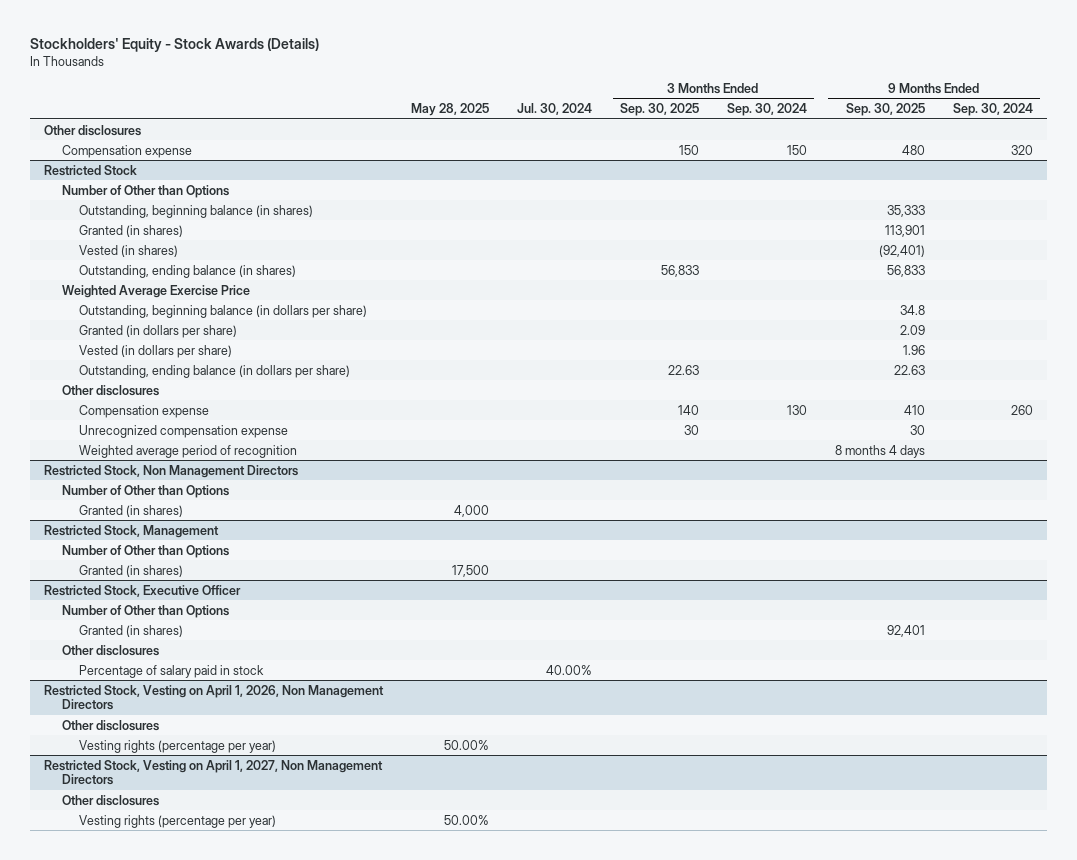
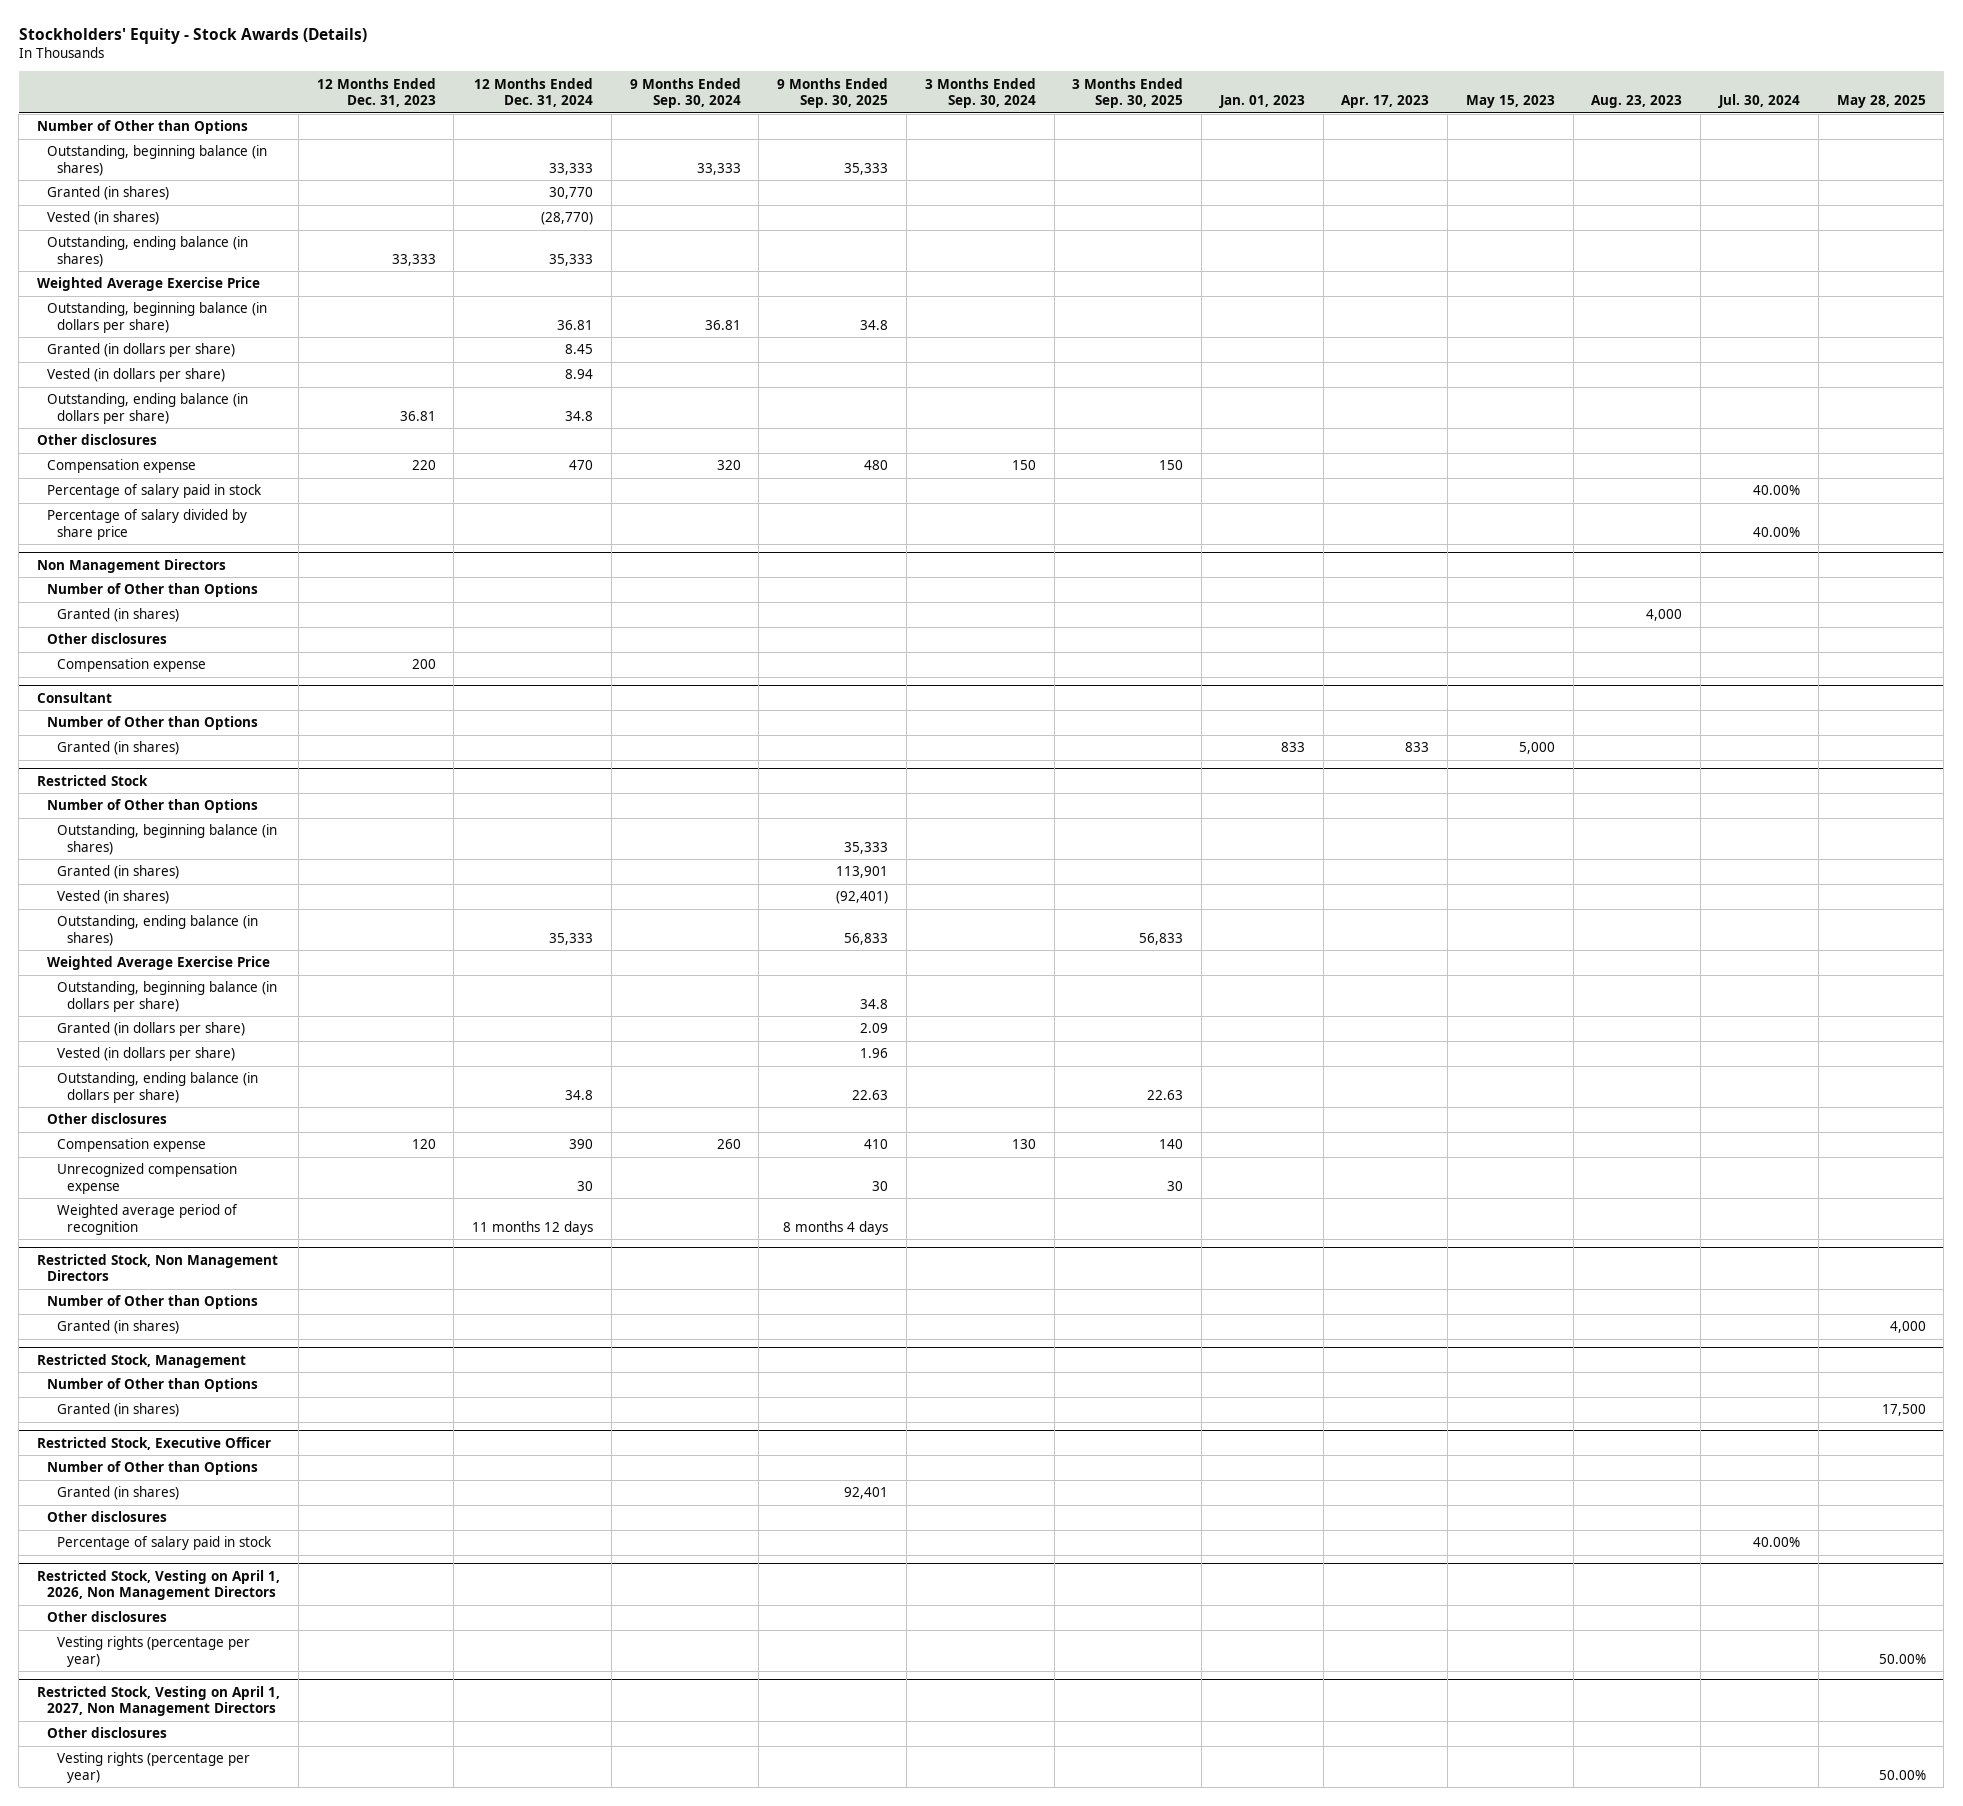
- | May 28, 2025 | Jul. 30, 2024 | 3 Months Ended Sep. 30, 2025 | 3 Months Ended Sep. 30, 2024 | 9 Months Ended Sep. 30, 2025 | 9 Months Ended Sep. 30, 2024
+ | 12 Months Ended Dec. 31, 2023 | 12 Months Ended Dec. 31, 2024 | 9 Months Ended Sep. 30, 2024 | 9 Months Ended Sep. 30, 2025 | 3 Months Ended Sep. 30, 2024 | 3 Months Ended Sep. 30, 2025 | Jan. 01, 2023 | Apr. 17, 2023 | May 15, 2023 | Aug. 23, 2023 | Jul. 30, 2024 | May 28, 2025
+ Number of Other than Options
+ Outstanding, beginning balance (in shares) | | 33,333 | 33,333 | 35,333 | | | | | | | |
+ Granted (in shares) | | 30,770 | | | | | | | | | |
+ Vested (in shares) | | (28,770) | | | | | | | | | |
+ Outstanding, ending balance (in shares) | 33,333 | 35,333 | | | | | | | | | |
+ Weighted Average Exercise Price
+ Outstanding, beginning balance (in dollars per share) | | 36.81 | 36.81 | 34.8 | | | | | | | |
+ Granted (in dollars per share) | | 8.45 | | | | | | | | | |
+ Vested (in dollars per share) | | 8.94 | | | | | | | | | |
+ Outstanding, ending balance (in dollars per share) | 36.81 | 34.8 | | | | | | | | | |
+ Percentage of salary paid in stock | | | | | | | | | | | 40.00% |
+ Percentage of salary divided by share price | | | | | | | | | | | 40.00% |
+ Non Management Directors
+ Number of Other than Options
+ Granted (in shares) | | | | | | | | | | 4,000 | |
+ Other disclosures
+ Compensation expense | 200 | | | | | | | | | | |
+ Consultant
+ Number of Other than Options
+ Granted (in shares) | | | | | | | 833 | 833 | 5,000 | | |

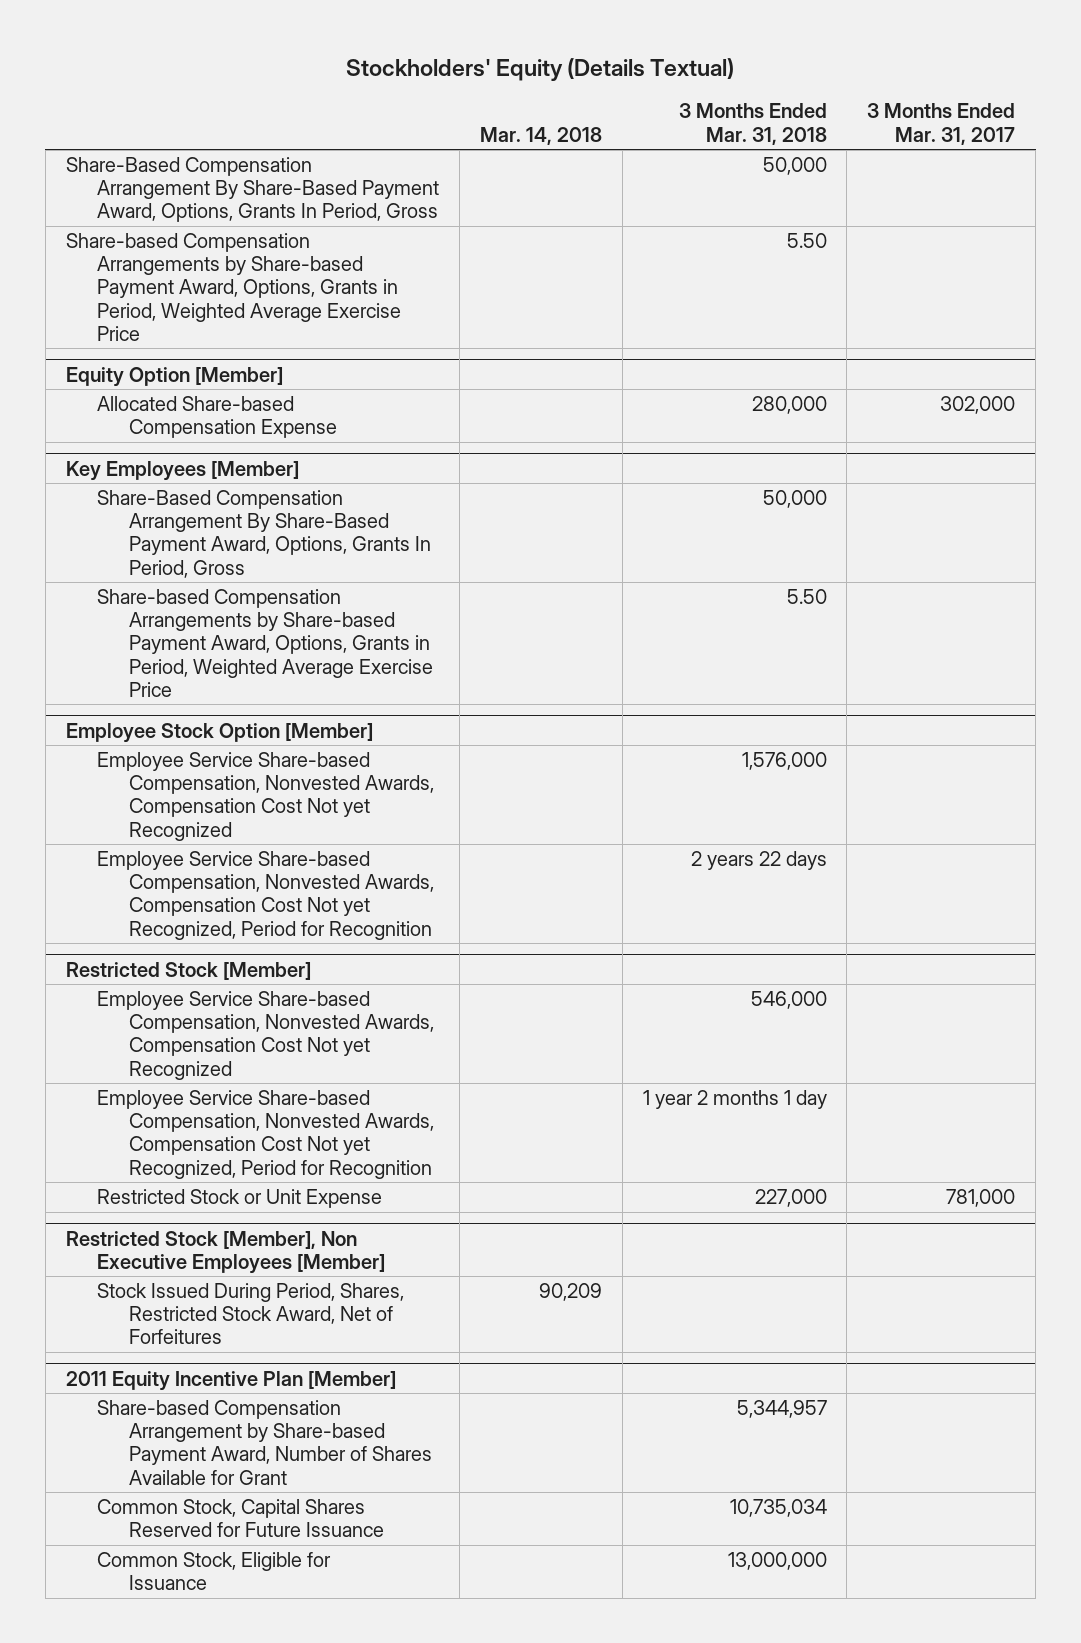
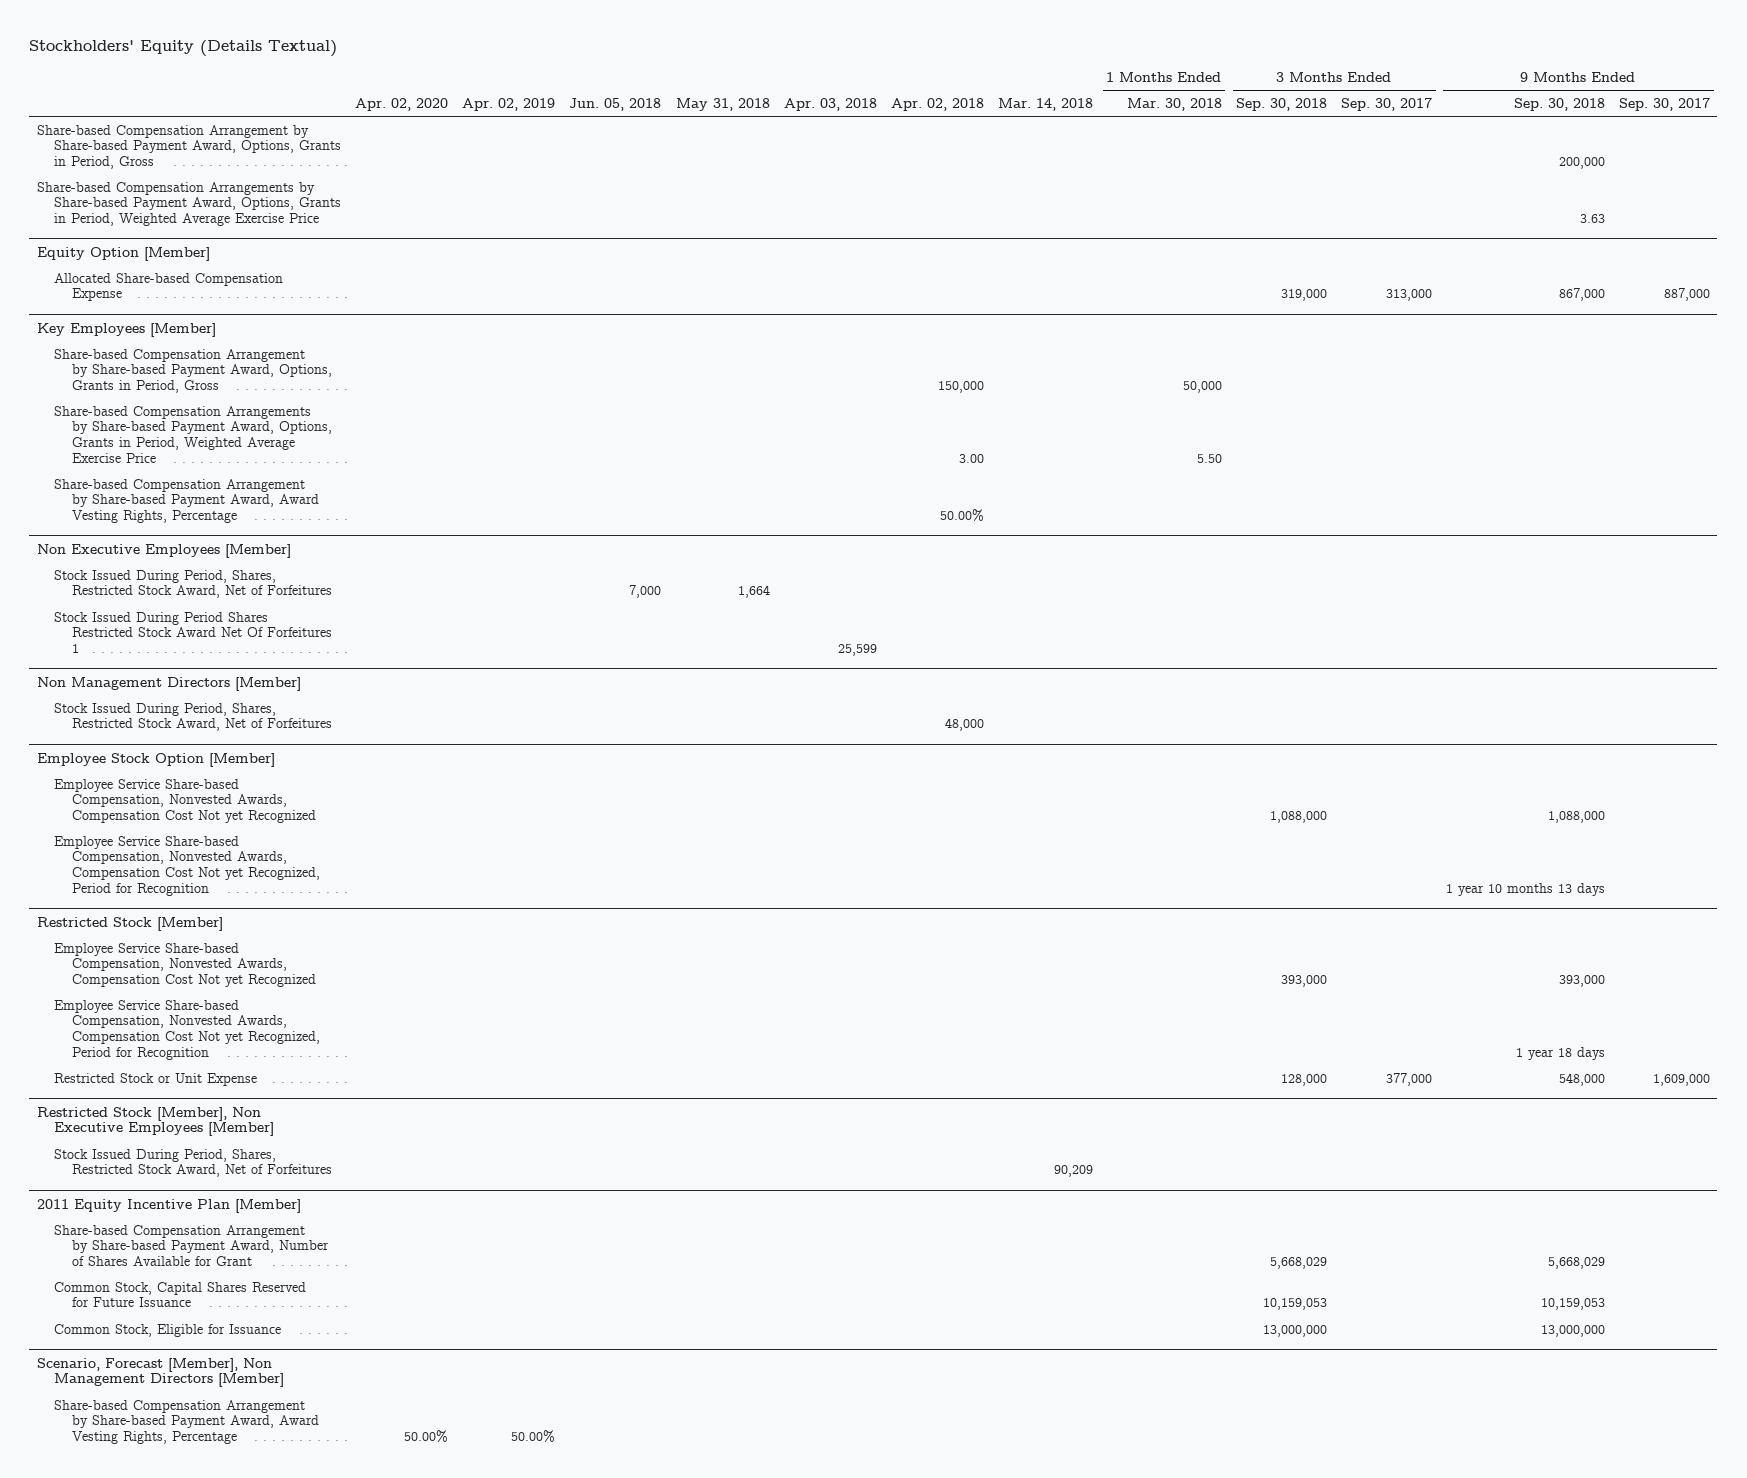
- | Mar. 14, 2018 | 3 Months Ended Mar. 31, 2018 | 3 Months Ended Mar. 31, 2017
+ | Apr. 02, 2020 | Apr. 02, 2019 | Jun. 05, 2018 | May 31, 2018 | Apr. 03, 2018 | Apr. 02, 2018 | Mar. 14, 2018 | 1 Months Ended Mar. 30, 2018 | 3 Months Ended Sep. 30, 2018 | 3 Months Ended Sep. 30, 2017 | 9 Months Ended Sep. 30, 2018 | 9 Months Ended Sep. 30, 2017
- Share-Based Compensation Arrangement By Share-Based Payment Award, Options, Grants In Period, Gross | | 50,000 |
+ Share-based Compensation Arrangement by Share-based Payment Award, Options, Grants in Period, Gross | | | | | | | | | | | 200,000 |
@ Key Employees [Member]
- Share-Based Compensation Arrangement By Share-Based Payment Award, Options, Grants In Period, Gross | | 50,000 |
+ Share-based Compensation Arrangement by Share-based Payment Award, Options, Grants in Period, Gross | | | | | | 150,000 | | 50,000 | | | |
+ Share-based Compensation Arrangement by Share-based Payment Award, Award Vesting Rights, Percentage | | | | | | 50.00% | | | | | |
+ Non Executive Employees [Member]
+ Stock Issued During Period, Shares, Restricted Stock Award, Net of Forfeitures | | | 7,000 | 1,664 | | | | | | | |
+ Stock Issued During Period Shares Restricted Stock Award Net Of Forfeitures 1 | | | | | 25,599 | | | | | | |
+ Non Management Directors [Member]
+ Stock Issued During Period, Shares, Restricted Stock Award, Net of Forfeitures | | | | | | 48,000 | | | | | |
+ Scenario, Forecast [Member], Non Management Directors [Member]
+ Share-based Compensation Arrangement by Share-based Payment Award, Award Vesting Rights, Percentage | 50.00% | 50.00% | | | | | | | | | |

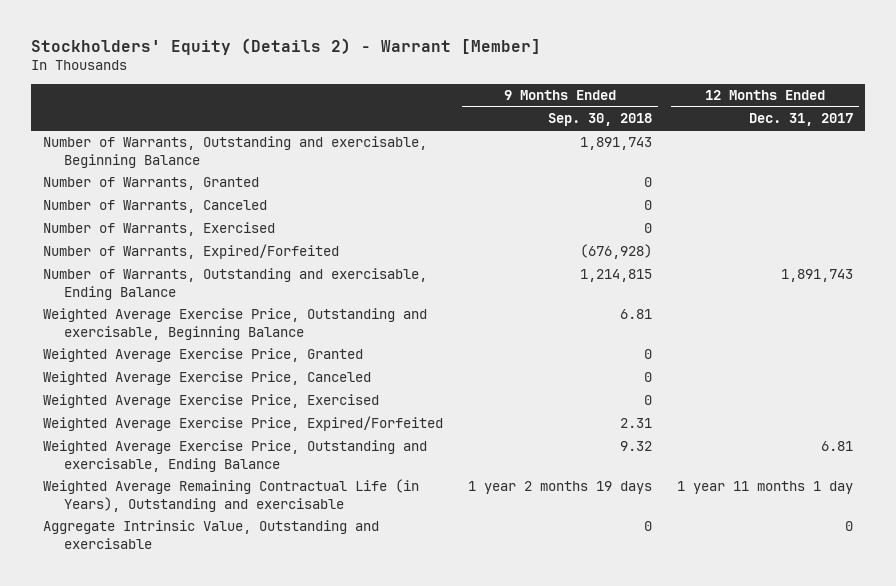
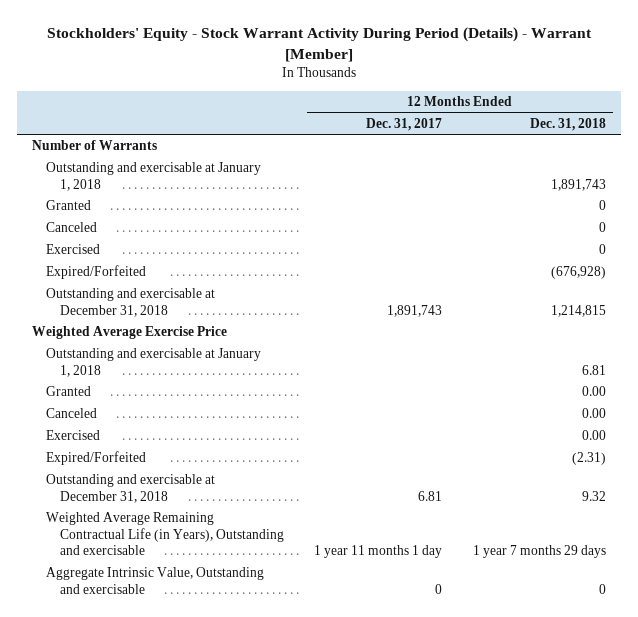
- Stockholders' Equity (Details 2) - Warrant [Member]
+ Stockholders' Equity - Stock Warrant Activity During Period (Details) - Warrant [Member]
- | 9 Months Ended Sep. 30, 2018 | 12 Months Ended Dec. 31, 2017
+ | 12 Months Ended Dec. 31, 2017 | 12 Months Ended Dec. 31, 2018
- Number of Warrants, Outstanding and exercisable, Beginning Balance | 1,891,743 |
- Number of Warrants, Granted | 0 |
- Number of Warrants, Canceled | 0 |
- Number of Warrants, Exercised | 0 |
- Number of Warrants, Expired/Forfeited | (676,928) |
- Number of Warrants, Outstanding and exercisable, Ending Balance | 1,214,815 | 1,891,743
- Weighted Average Exercise Price, Outstanding and exercisable, Beginning Balance | 6.81 |
- Weighted Average Exercise Price, Granted | 0 |
- Weighted Average Exercise Price, Canceled | 0 |
- Weighted Average Exercise Price, Exercised | 0 |
- Weighted Average Exercise Price, Expired/Forfeited | 2.31 |
- Weighted Average Exercise Price, Outstanding and exercisable, Ending Balance | 9.32 | 6.81
+ Number of Warrants
+ Outstanding and exercisable at January 1, 2018 | | 1,891,743
+ Granted | | 0
+ Canceled | | 0
+ Exercised | | 0
+ Expired/Forfeited | | (676,928)
+ Outstanding and exercisable at December 31, 2018 | 1,891,743 | 1,214,815
+ Weighted Average Exercise Price
+ Outstanding and exercisable at January 1, 2018 | | 6.81
+ Granted | | 0.00
+ Canceled | | 0.00
+ Exercised | | 0.00
+ Expired/Forfeited | | (2.31)
+ Outstanding and exercisable at December 31, 2018 | 6.81 | 9.32

